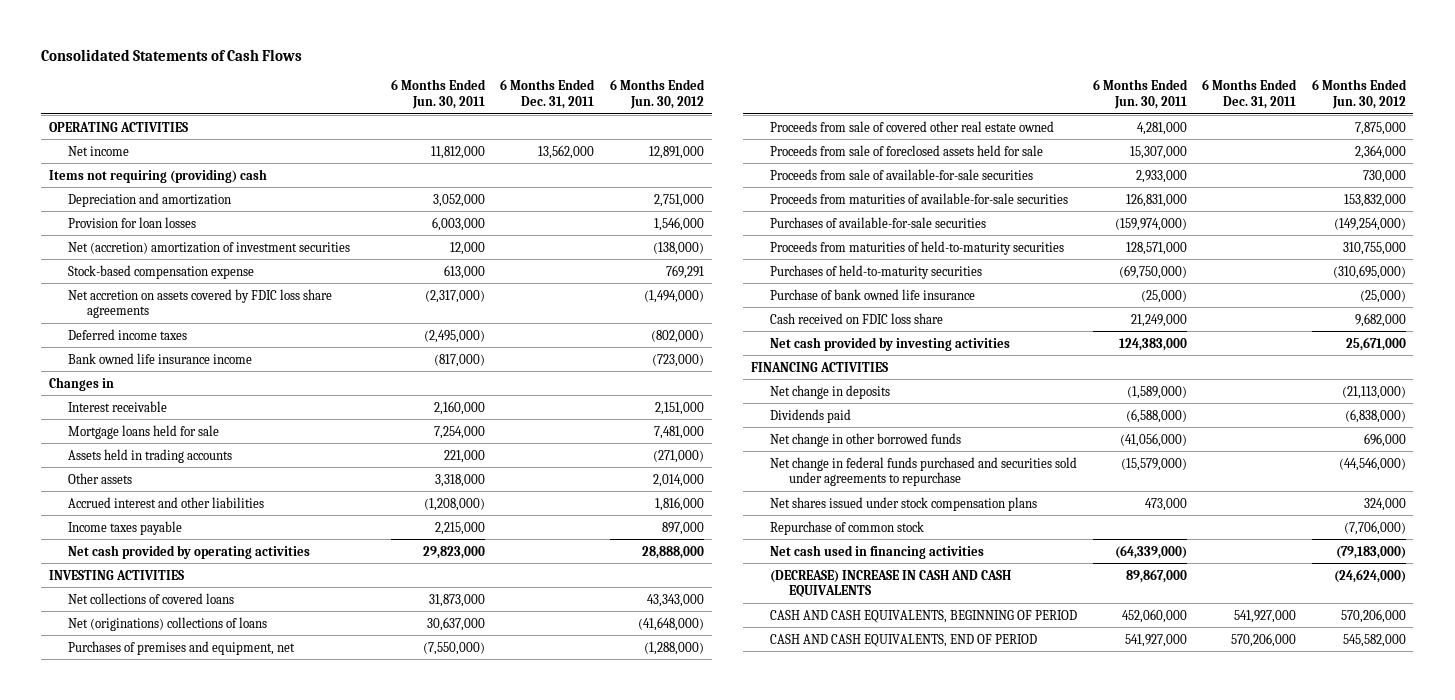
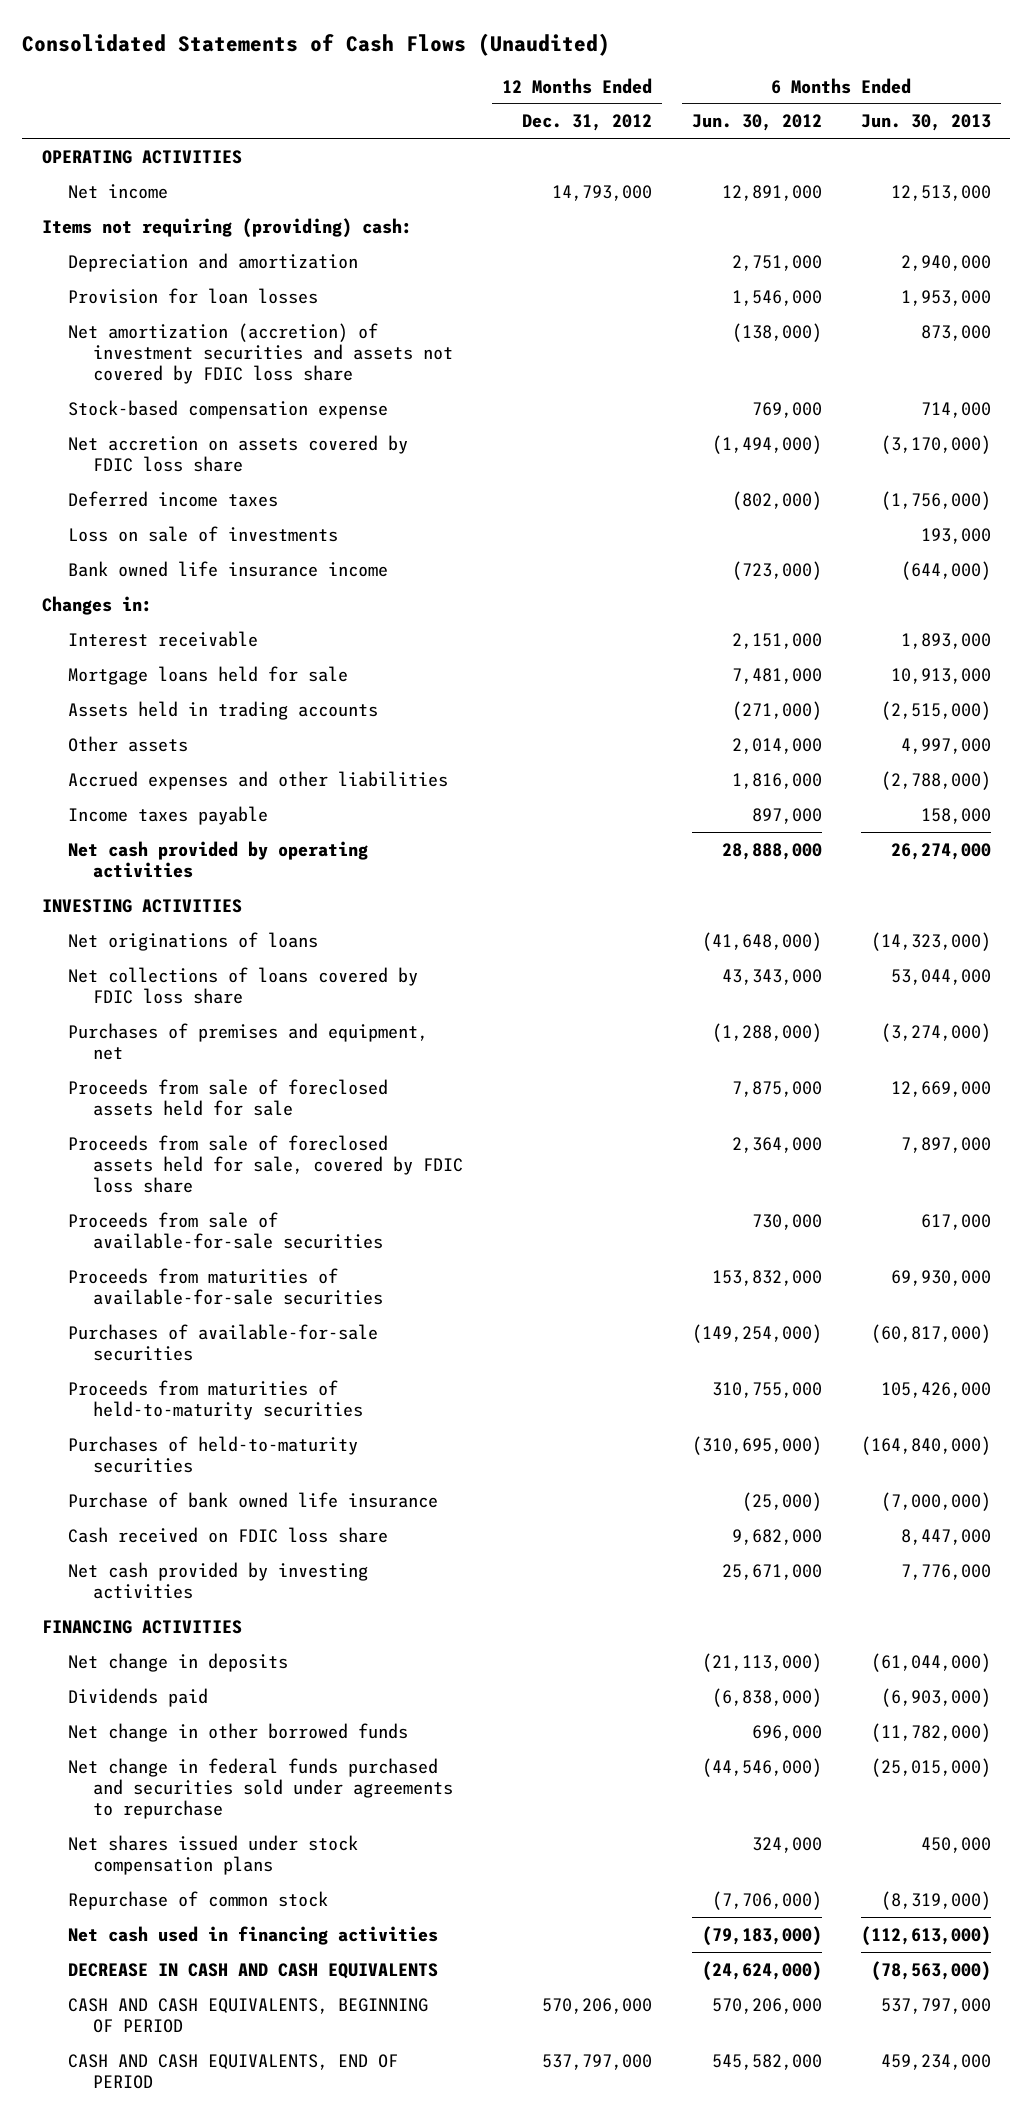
- Consolidated Statements of Cash Flows
+ Consolidated Statements of Cash Flows (Unaudited)
- | 6 Months Ended Jun. 30, 2011 | 6 Months Ended Dec. 31, 2011 | 6 Months Ended Jun. 30, 2012
+ | 12 Months Ended Dec. 31, 2012 | 6 Months Ended Jun. 30, 2012 | 6 Months Ended Jun. 30, 2013
- Items not requiring (providing) cash
+ Items not requiring (providing) cash:
- Net (accretion) amortization of investment securities | 12,000 | | (138,000)
- Stock-based compensation expense | 613,000 | | 769,291
- Net accretion on assets covered by FDIC loss share agreements | (2,317,000) | | (1,494,000)
+ Net amortization (accretion) of investment securities and assets not covered by FDIC loss share | | (138,000) | 873,000
+ Stock-based compensation expense | | 769,000 | 714,000
+ Net accretion on assets covered by FDIC loss share | | (1,494,000) | (3,170,000)
+ Loss on sale of investments | | | 193,000
- Changes in
+ Changes in:
- Accrued interest and other liabilities | (1,208,000) | | 1,816,000
+ Accrued expenses and other liabilities | | 1,816,000 | (2,788,000)
- Net collections of covered loans | 31,873,000 | | 43,343,000
- Net (originations) collections of loans | 30,637,000 | | (41,648,000)
+ Net originations of loans | | (41,648,000) | (14,323,000)
+ Net collections of loans covered by FDIC loss share | | 43,343,000 | 53,044,000
- Proceeds from sale of covered other real estate owned | 4,281,000 | | 7,875,000
- Proceeds from sale of foreclosed assets held for sale | 15,307,000 | | 2,364,000
+ Proceeds from sale of foreclosed assets held for sale | | 7,875,000 | 12,669,000
+ Proceeds from sale of foreclosed assets held for sale, covered by FDIC loss share | | 2,364,000 | 7,897,000
- (DECREASE) INCREASE IN CASH AND CASH EQUIVALENTS | 89,867,000 | | (24,624,000)
+ DECREASE IN CASH AND CASH EQUIVALENTS | | (24,624,000) | (78,563,000)

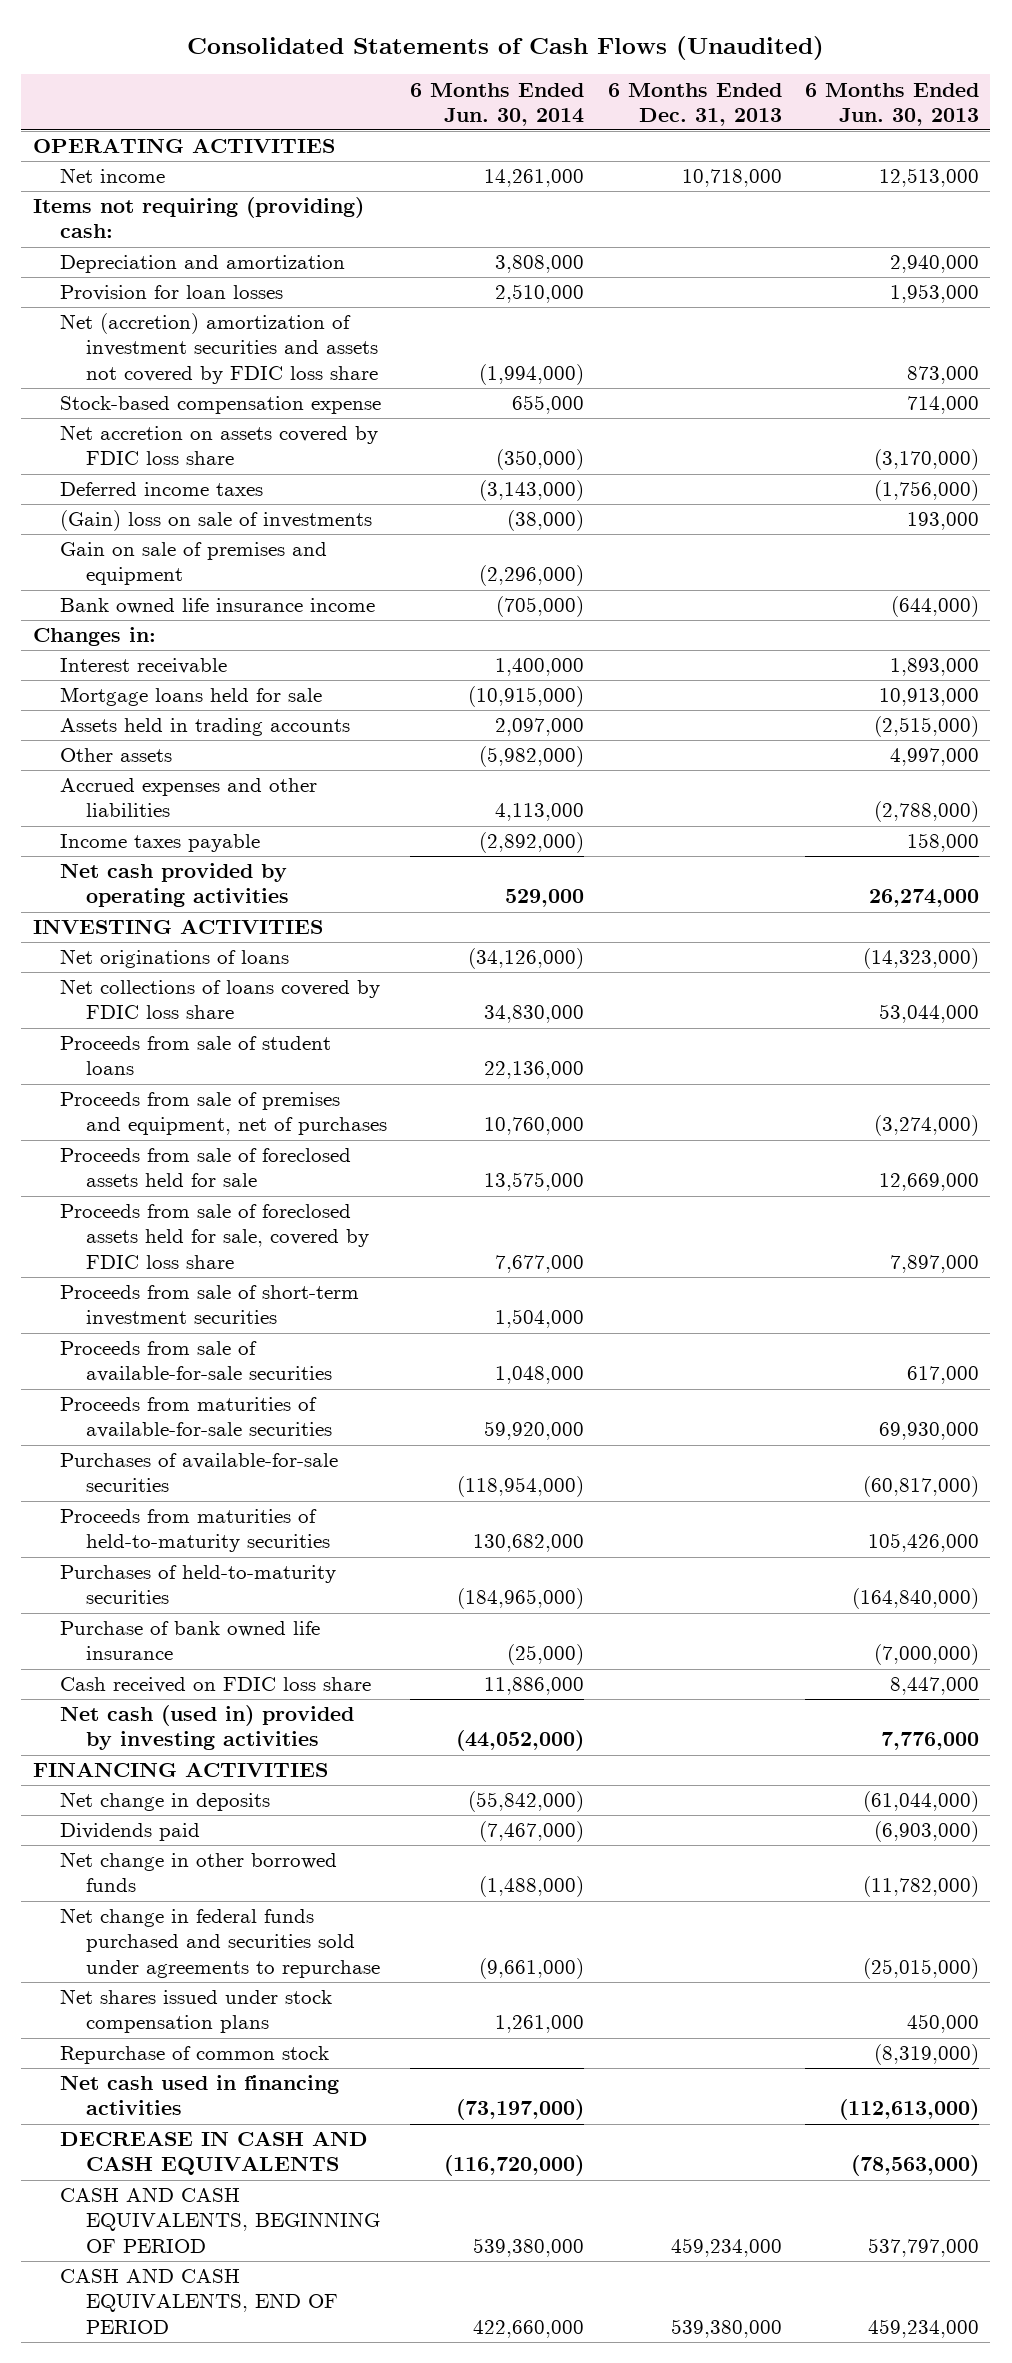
- | 12 Months Ended Dec. 31, 2012 | 6 Months Ended Jun. 30, 2012 | 6 Months Ended Jun. 30, 2013
+ | 6 Months Ended Jun. 30, 2014 | 6 Months Ended Dec. 31, 2013 | 6 Months Ended Jun. 30, 2013
- Net amortization (accretion) of investment securities and assets not covered by FDIC loss share | | (138,000) | 873,000
+ Net (accretion) amortization of investment securities and assets not covered by FDIC loss share | (1,994,000) | | 873,000
- Loss on sale of investments | | | 193,000
+ (Gain) loss on sale of investments | (38,000) | | 193,000
+ Gain on sale of premises and equipment | (2,296,000) | |
- Purchases of premises and equipment, net | | (1,288,000) | (3,274,000)
+ Proceeds from sale of student loans | 22,136,000 | |
+ Proceeds from sale of premises and equipment, net of purchases | 10,760,000 | | (3,274,000)
+ Proceeds from sale of short-term investment securities | 1,504,000 | |
- Net cash provided by investing activities | | 25,671,000 | 7,776,000
+ Net cash (used in) provided by investing activities | (44,052,000) | | 7,776,000

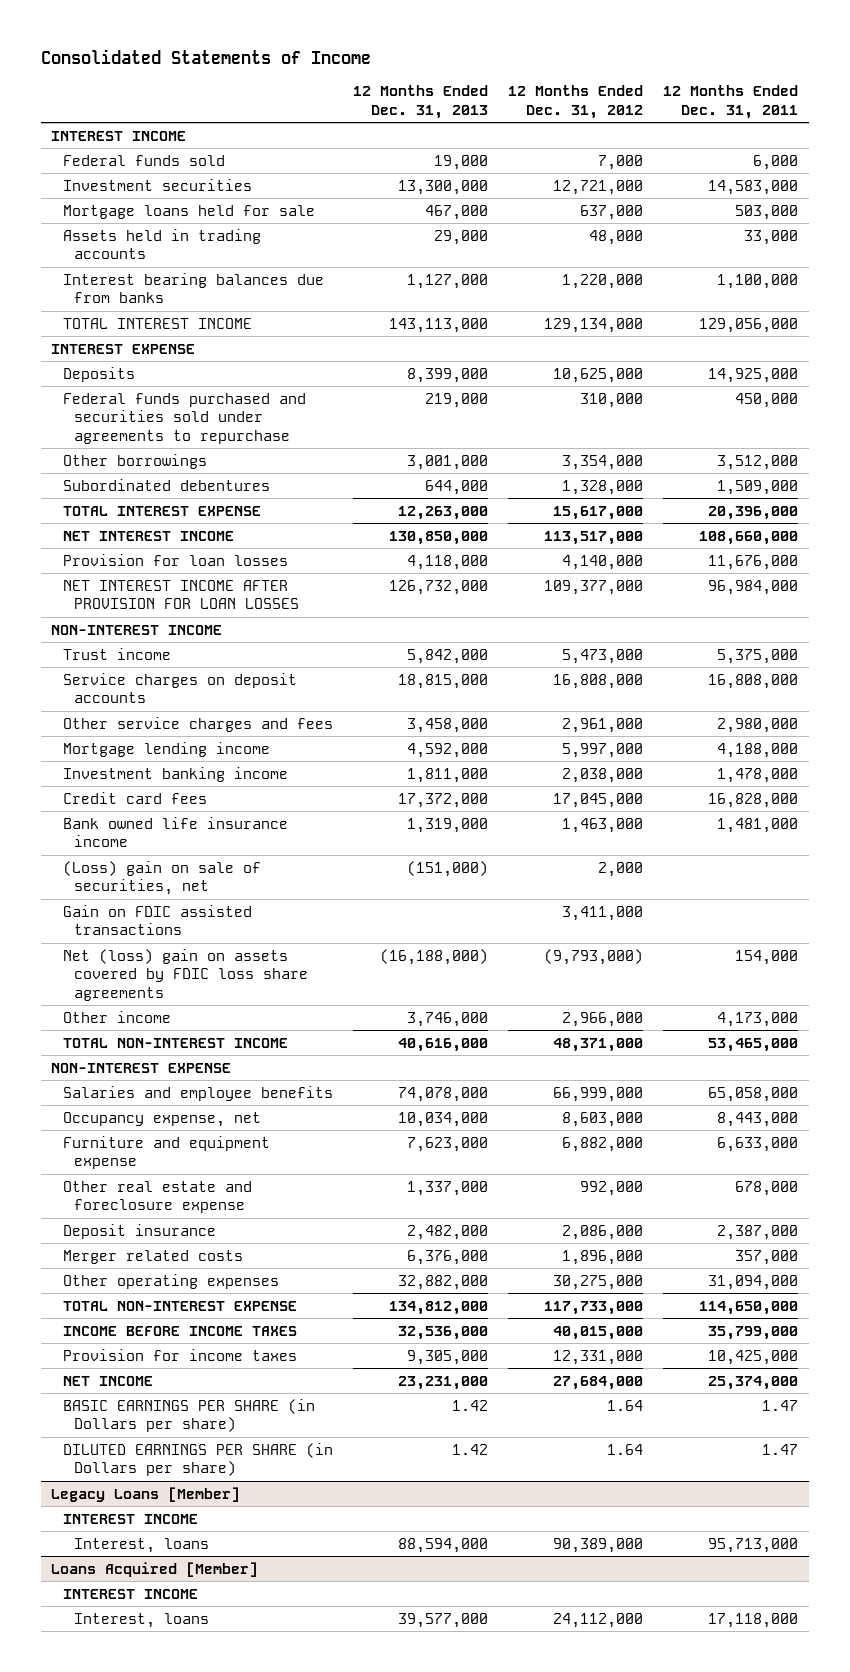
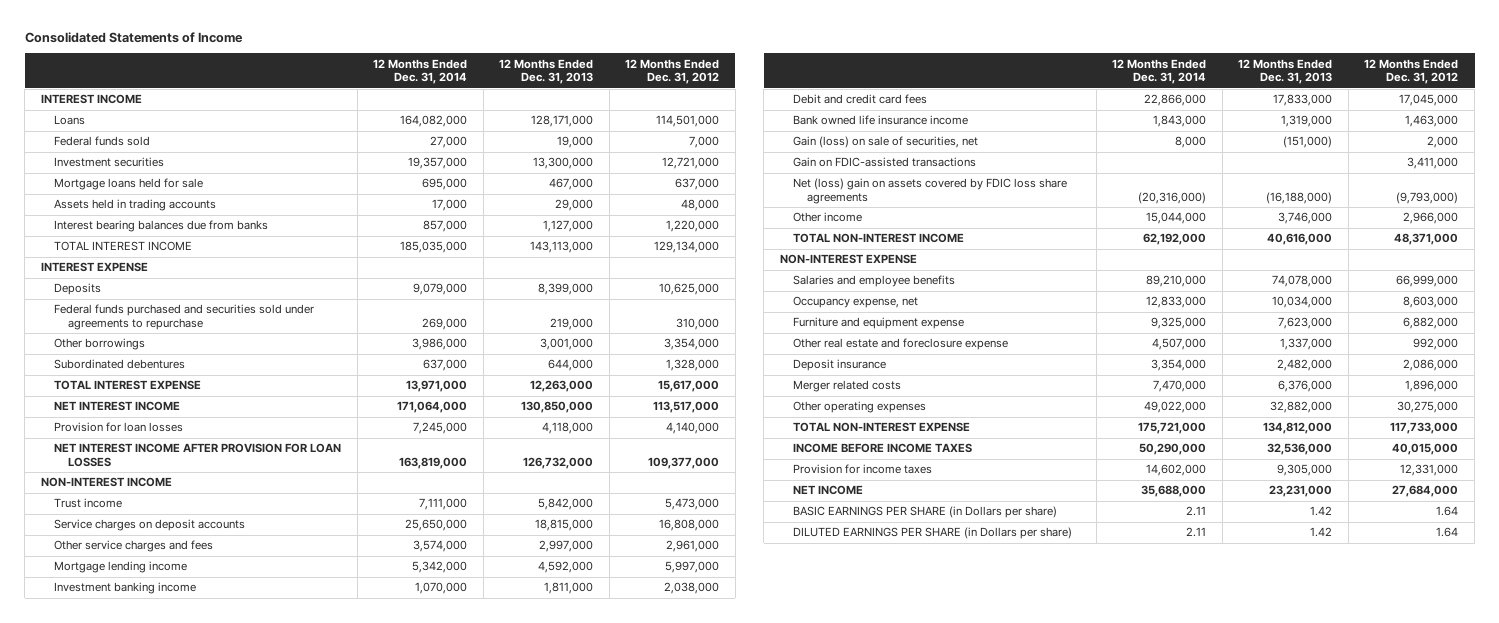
- | 12 Months Ended Dec. 31, 2013 | 12 Months Ended Dec. 31, 2012 | 12 Months Ended Dec. 31, 2011
+ | 12 Months Ended Dec. 31, 2014 | 12 Months Ended Dec. 31, 2013 | 12 Months Ended Dec. 31, 2012
+ Loans | 164,082,000 | 128,171,000 | 114,501,000
- Other service charges and fees | 3,458,000 | 2,961,000 | 2,980,000
+ Other service charges and fees | 3,574,000 | 2,997,000 | 2,961,000
- Credit card fees | 17,372,000 | 17,045,000 | 16,828,000
+ Debit and credit card fees | 22,866,000 | 17,833,000 | 17,045,000
- (Loss) gain on sale of securities, net | (151,000) | 2,000 |
- Gain on FDIC assisted transactions | | 3,411,000 |
+ Gain (loss) on sale of securities, net | 8,000 | (151,000) | 2,000
+ Gain on FDIC-assisted transactions | | | 3,411,000
- Legacy Loans [Member]
- INTEREST INCOME
- Interest, loans | 88,594,000 | 90,389,000 | 95,713,000
- Loans Acquired [Member]
- INTEREST INCOME
- Interest, loans | 39,577,000 | 24,112,000 | 17,118,000

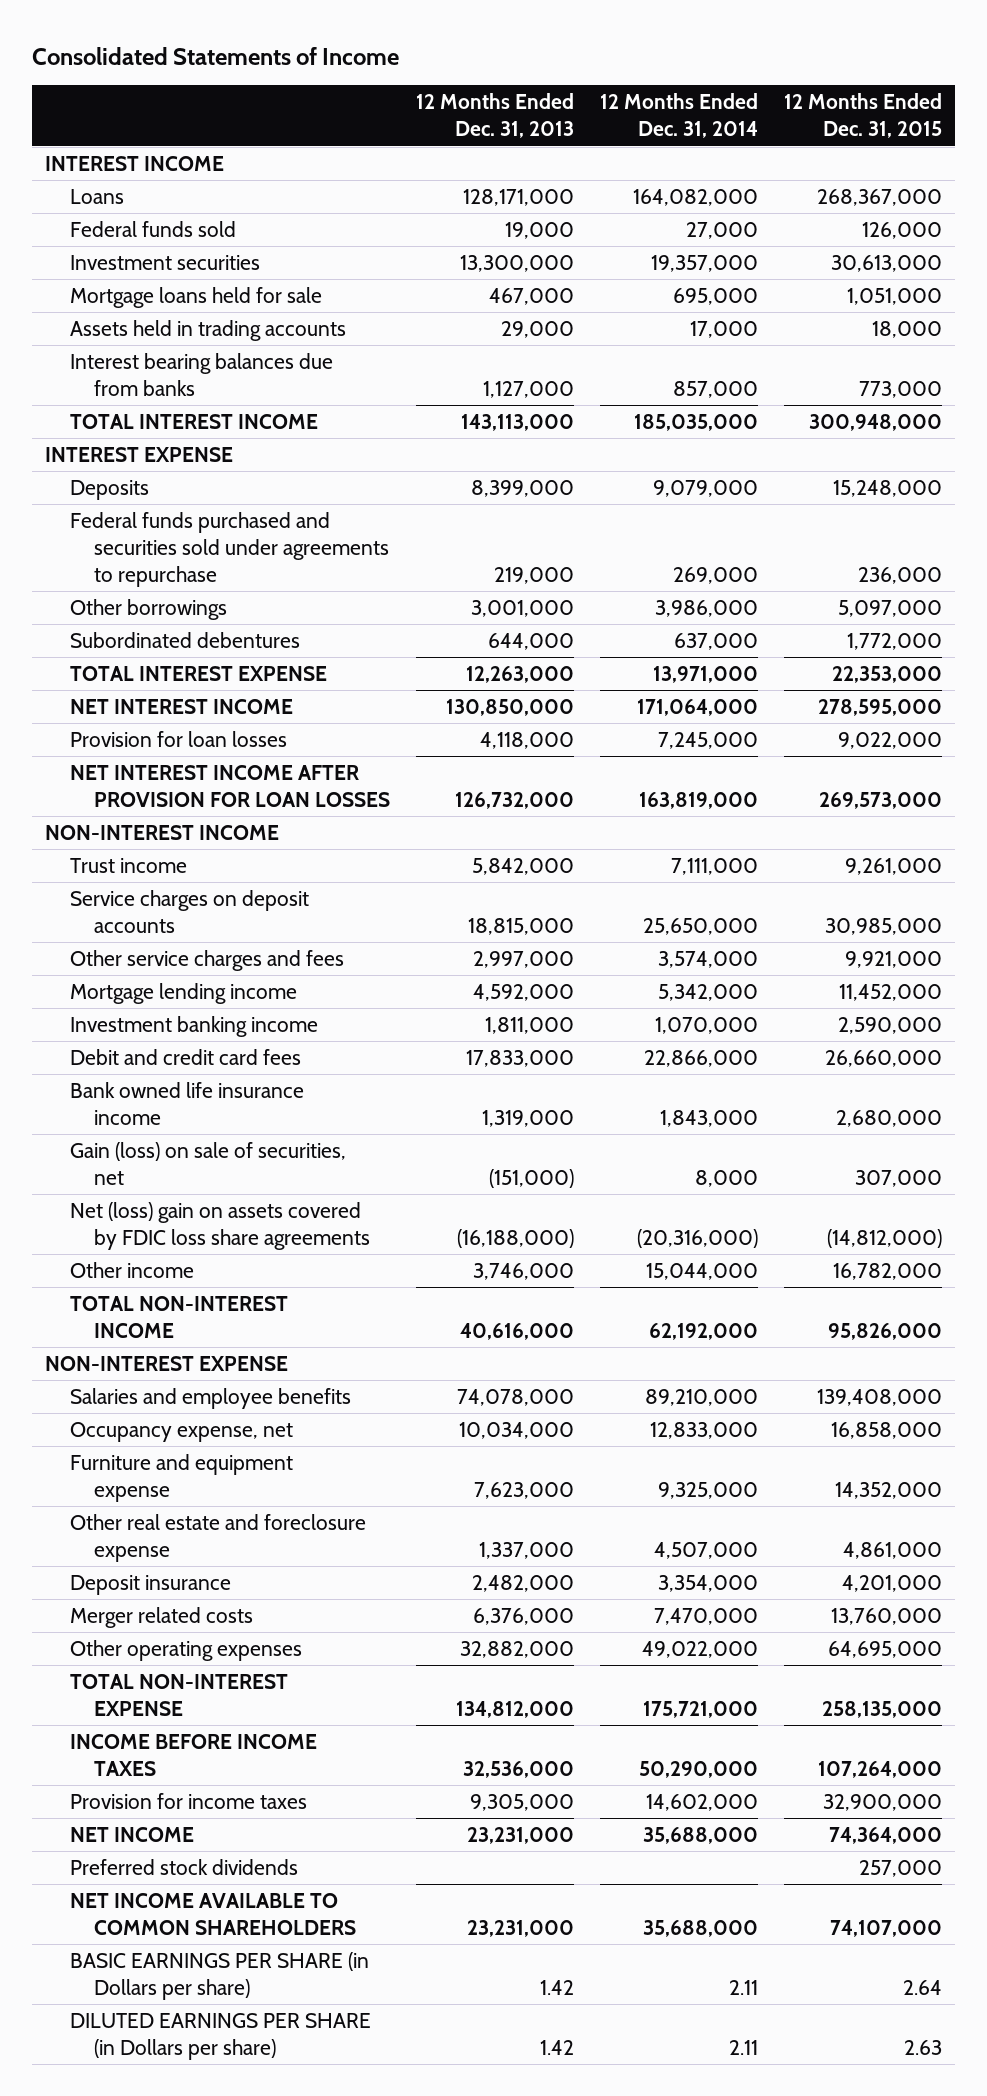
- | 12 Months Ended Dec. 31, 2014 | 12 Months Ended Dec. 31, 2013 | 12 Months Ended Dec. 31, 2012
+ | 12 Months Ended Dec. 31, 2013 | 12 Months Ended Dec. 31, 2014 | 12 Months Ended Dec. 31, 2015
- Gain on FDIC-assisted transactions | | | 3,411,000
+ Preferred stock dividends | | | 257,000
+ NET INCOME AVAILABLE TO COMMON SHAREHOLDERS | 23,231,000 | 35,688,000 | 74,107,000

